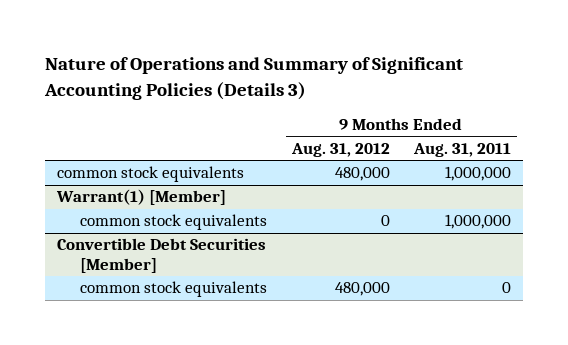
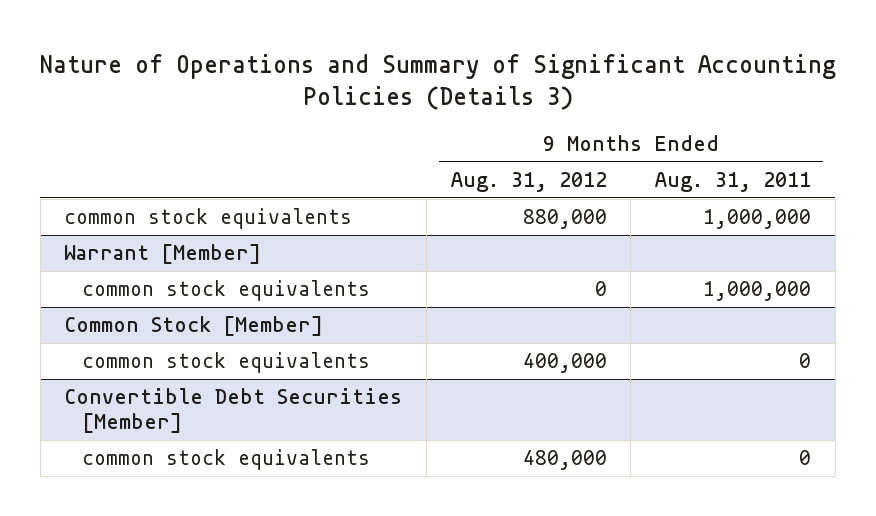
- common stock equivalents | 480,000 | 1,000,000
- Warrant(1) [Member]
+ common stock equivalents | 880,000 | 1,000,000
+ Warrant [Member]
+ Common Stock [Member]
+ common stock equivalents | 400,000 | 0

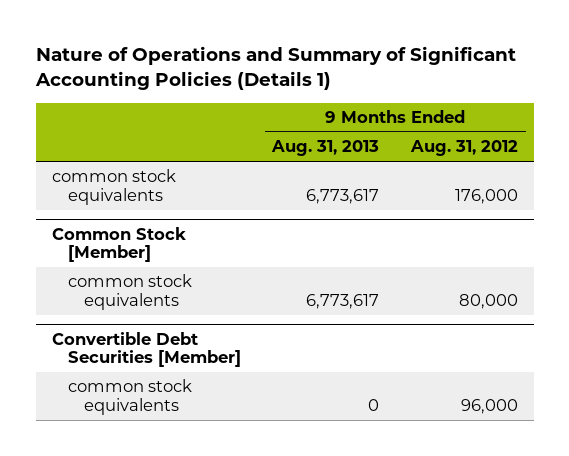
- Nature of Operations and Summary of Significant Accounting Policies (Details 3)
+ Nature of Operations and Summary of Significant Accounting Policies (Details 1)
- | 9 Months Ended Aug. 31, 2012 | 9 Months Ended Aug. 31, 2011
+ | 9 Months Ended Aug. 31, 2013 | 9 Months Ended Aug. 31, 2012
- common stock equivalents | 880,000 | 1,000,000
- Warrant [Member]
- common stock equivalents | 0 | 1,000,000
+ common stock equivalents | 6,773,617 | 176,000
@ Common Stock [Member]
- common stock equivalents | 400,000 | 0
+ common stock equivalents | 6,773,617 | 80,000
@ Convertible Debt Securities [Member]
- common stock equivalents | 480,000 | 0
+ common stock equivalents | 0 | 96,000

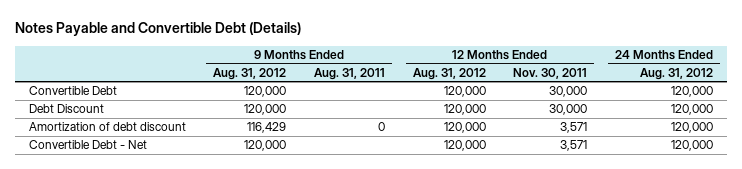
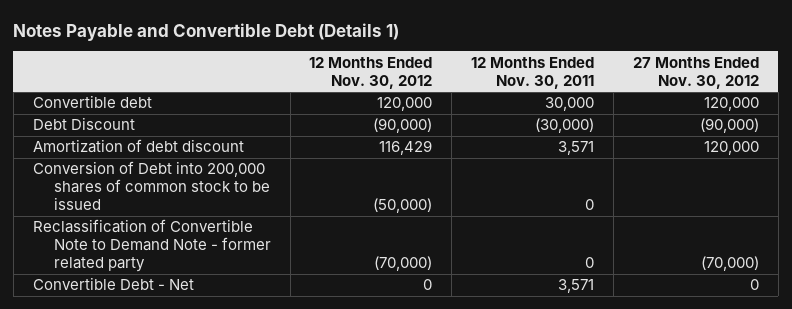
- Notes Payable and Convertible Debt (Details)
+ Notes Payable and Convertible Debt (Details 1)
- | 9 Months Ended Aug. 31, 2012 | 9 Months Ended Aug. 31, 2011 | 12 Months Ended Aug. 31, 2012 | 12 Months Ended Nov. 30, 2011 | 24 Months Ended Aug. 31, 2012
+ | 12 Months Ended Nov. 30, 2012 | 12 Months Ended Nov. 30, 2011 | 27 Months Ended Nov. 30, 2012
- Convertible Debt | 120,000 | | 120,000 | 30,000 | 120,000
- Debt Discount | 120,000 | | 120,000 | 30,000 | 120,000
+ Convertible debt | 120,000 | 30,000 | 120,000
+ Debt Discount | (90,000) | (30,000) | (90,000)
+ Conversion of Debt into 200,000 shares of common stock to be issued | (50,000) | 0 |
+ Reclassification of Convertible Note to Demand Note - former related party | (70,000) | 0 | (70,000)

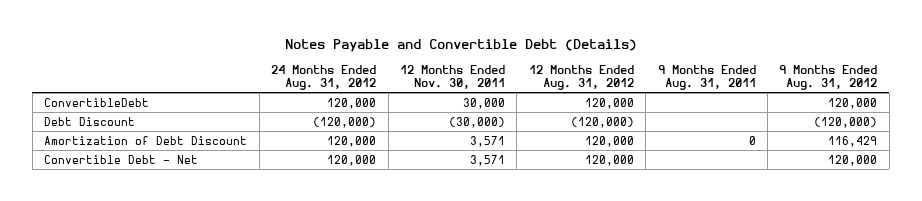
- Notes Payable and Convertible Debt (Details 1)
+ Notes Payable and Convertible Debt (Details)
- | 12 Months Ended Nov. 30, 2012 | 12 Months Ended Nov. 30, 2011 | 27 Months Ended Nov. 30, 2012
+ | 24 Months Ended Aug. 31, 2012 | 12 Months Ended Nov. 30, 2011 | 12 Months Ended Aug. 31, 2012 | 9 Months Ended Aug. 31, 2011 | 9 Months Ended Aug. 31, 2012
- Convertible debt | 120,000 | 30,000 | 120,000
+ ConvertibleDebt | 120,000 | 30,000 | 120,000 | | 120,000
- Amortization of debt discount | 116,429 | 3,571 | 120,000
- Conversion of Debt into 200,000 shares of common stock to be issued | (50,000) | 0 |
- Reclassification of Convertible Note to Demand Note - former related party | (70,000) | 0 | (70,000)
+ Amortization of Debt Discount | 120,000 | 3,571 | 120,000 | 0 | 116,429

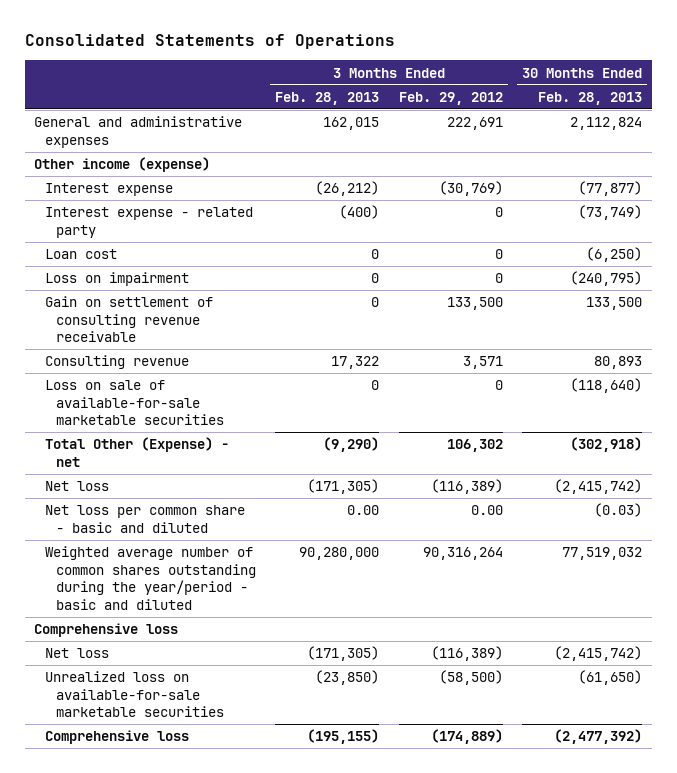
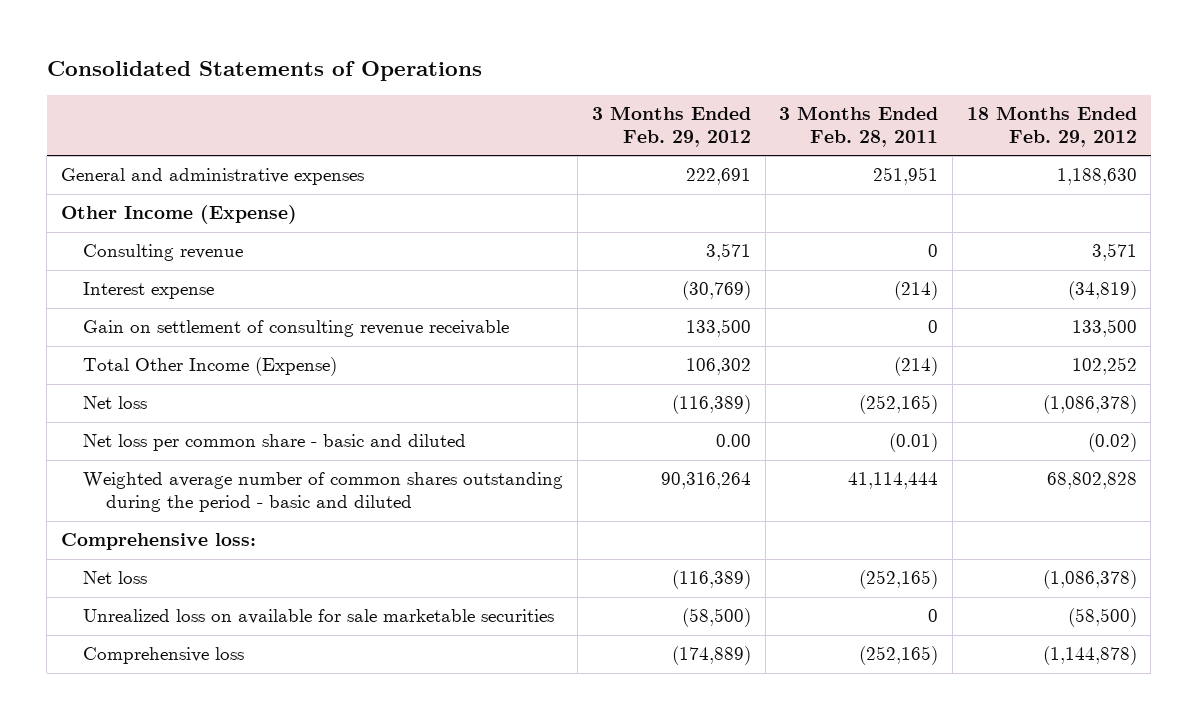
- | 3 Months Ended Feb. 28, 2013 | 3 Months Ended Feb. 29, 2012 | 30 Months Ended Feb. 28, 2013
+ | 3 Months Ended Feb. 29, 2012 | 3 Months Ended Feb. 28, 2011 | 18 Months Ended Feb. 29, 2012
- Other income (expense)
+ Other Income (Expense)
moved up: Consulting revenue | 3,571 | 0 | 3,571
- Interest expense - related party | (400) | 0 | (73,749)
- Loan cost | 0 | 0 | (6,250)
- Loss on impairment | 0 | 0 | (240,795)
- Loss on sale of available-for-sale marketable securities | 0 | 0 | (118,640)
- Total Other (Expense) - net | (9,290) | 106,302 | (302,918)
+ Total Other Income (Expense) | 106,302 | (214) | 102,252
- Weighted average number of common shares outstanding during the year/period - basic and diluted | 90,280,000 | 90,316,264 | 77,519,032
- Comprehensive loss
+ Weighted average number of common shares outstanding during the period - basic and diluted | 90,316,264 | 41,114,444 | 68,802,828
+ Comprehensive loss:
- Unrealized loss on available-for-sale marketable securities | (23,850) | (58,500) | (61,650)
+ Unrealized loss on available for sale marketable securities | (58,500) | 0 | (58,500)

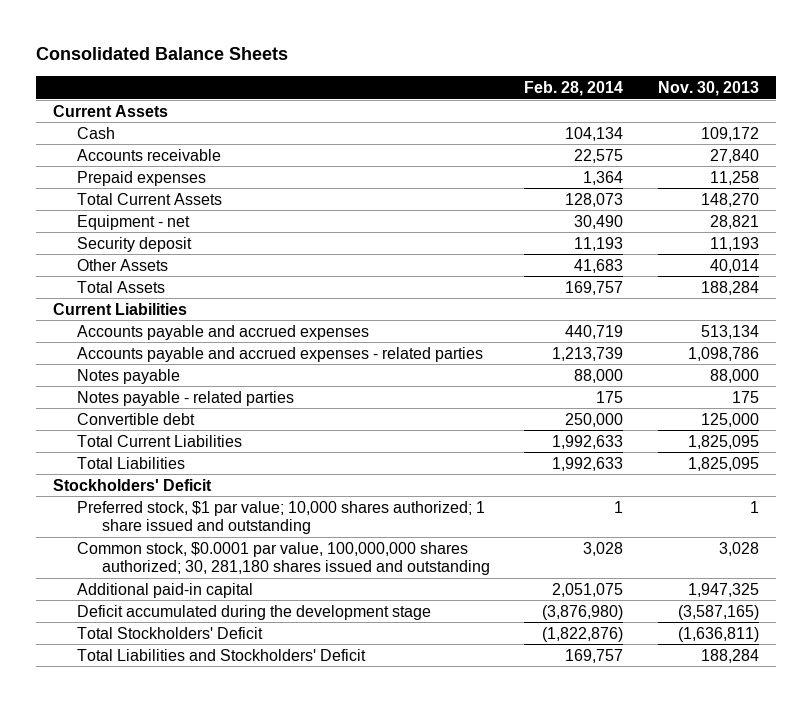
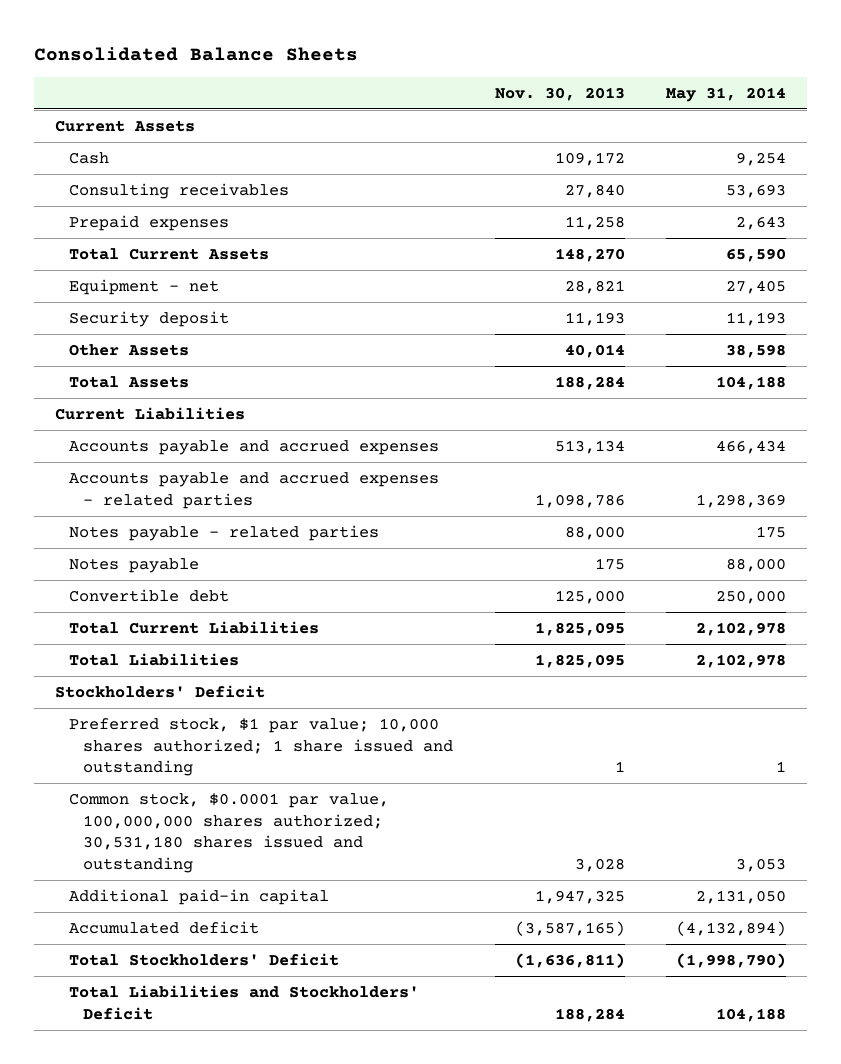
- | Feb. 28, 2014 | Nov. 30, 2013
+ | Nov. 30, 2013 | May 31, 2014
- Accounts receivable | 22,575 | 27,840
+ Consulting receivables | 27,840 | 53,693
- Notes payable | 88,000 | 88,000
- Notes payable - related parties | 175 | 175
+ Notes payable - related parties | 88,000 | 175
+ Notes payable | 175 | 88,000
- Common stock, $0.0001 par value, 100,000,000 shares authorized; 30, 281,180 shares issued and outstanding | 3,028 | 3,028
+ Common stock, $0.0001 par value, 100,000,000 shares authorized; 30,531,180 shares issued and outstanding | 3,028 | 3,053
- Deficit accumulated during the development stage | (3,876,980) | (3,587,165)
+ Accumulated deficit | (3,587,165) | (4,132,894)

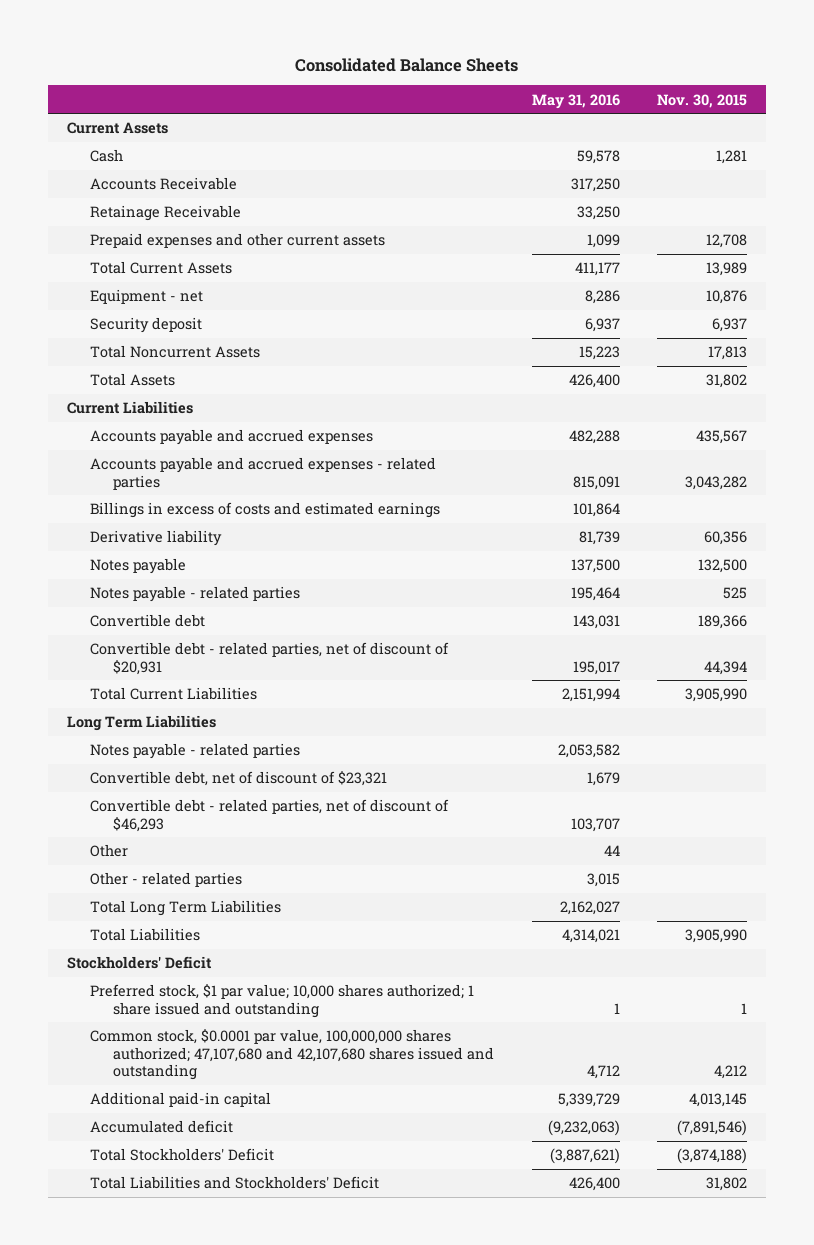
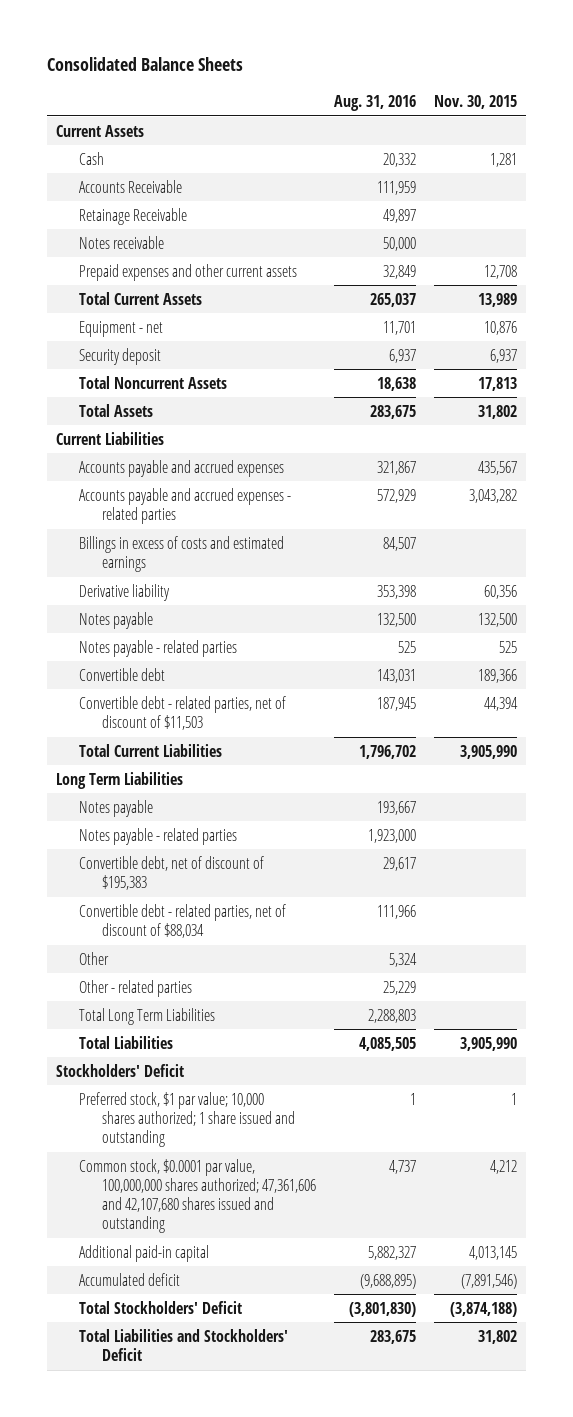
- | May 31, 2016 | Nov. 30, 2015
+ | Aug. 31, 2016 | Nov. 30, 2015
+ Notes receivable | 50,000 |
- Convertible debt - related parties, net of discount of $20,931 | 195,017 | 44,394
+ Convertible debt - related parties, net of discount of $11,503 | 187,945 | 44,394
+ Notes payable | 193,667 |
- Convertible debt, net of discount of $23,321 | 1,679 |
- Convertible debt - related parties, net of discount of $46,293 | 103,707 |
+ Convertible debt, net of discount of $195,383 | 29,617 |
+ Convertible debt - related parties, net of discount of $88,034 | 111,966 |
- Common stock, $0.0001 par value, 100,000,000 shares authorized; 47,107,680 and 42,107,680 shares issued and outstanding | 4,712 | 4,212
+ Common stock, $0.0001 par value, 100,000,000 shares authorized; 47,361,606 and 42,107,680 shares issued and outstanding | 4,737 | 4,212

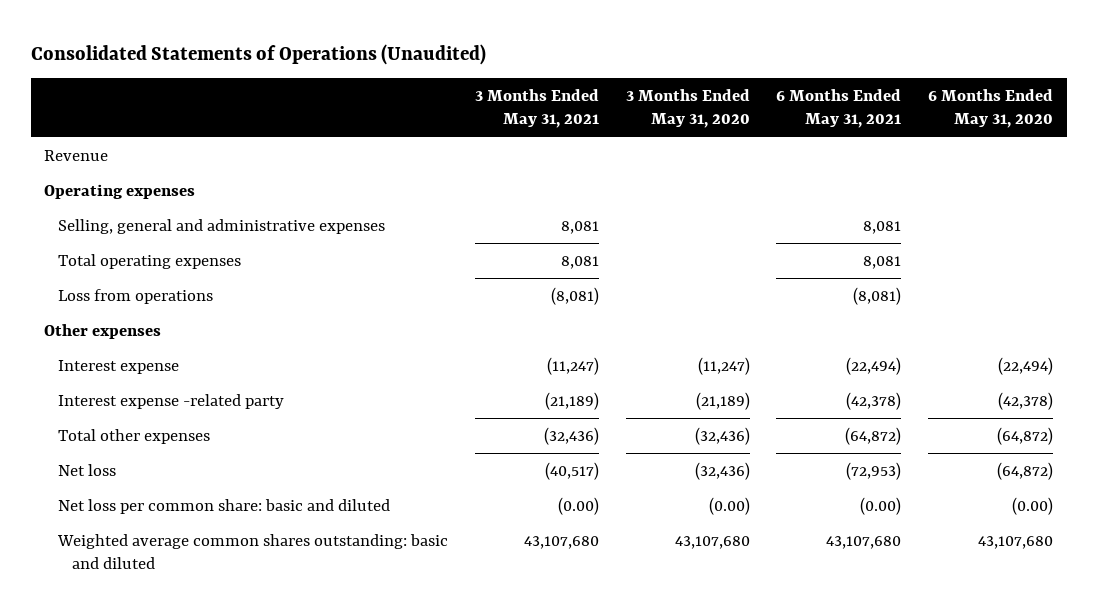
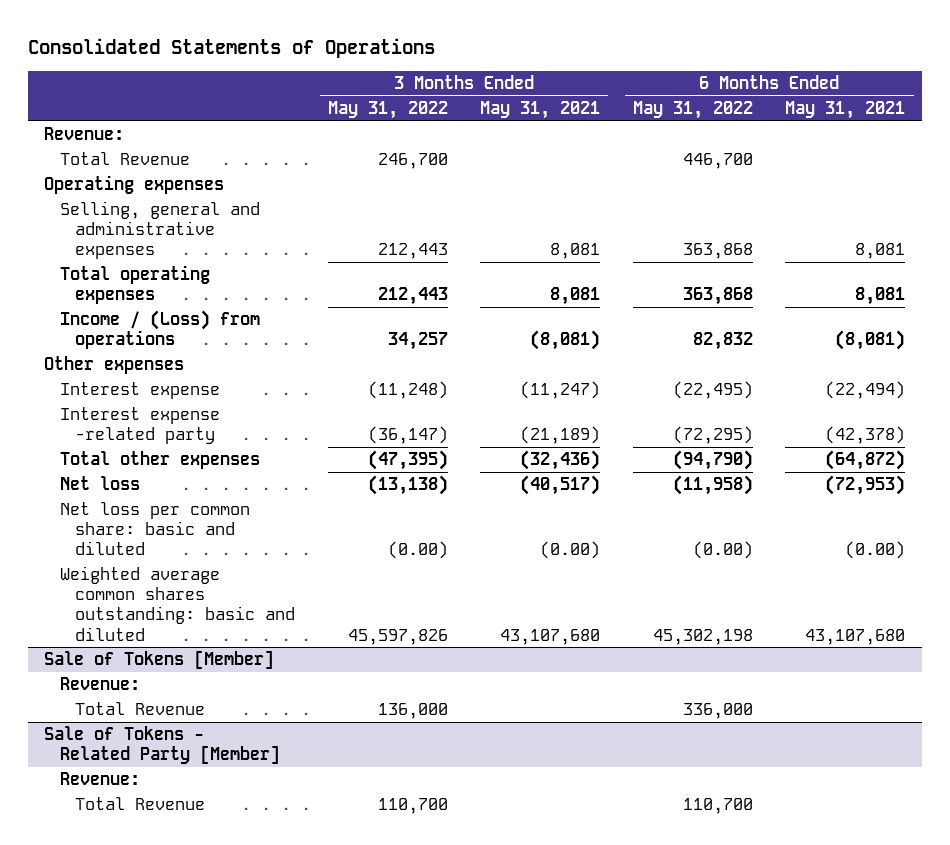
- Consolidated Statements of Operations (Unaudited)
+ Consolidated Statements of Operations
- | 3 Months Ended May 31, 2021 | 3 Months Ended May 31, 2020 | 6 Months Ended May 31, 2021 | 6 Months Ended May 31, 2020
+ | 3 Months Ended May 31, 2022 | 3 Months Ended May 31, 2021 | 6 Months Ended May 31, 2022 | 6 Months Ended May 31, 2021
- Revenue
+ Revenue:
+ Total Revenue | 246,700 | | 446,700 |
- Loss from operations | (8,081) | | (8,081) |
+ Income / (Loss) from operations | 34,257 | (8,081) | 82,832 | (8,081)
+ Sale of Tokens [Member]
+ Revenue:
+ Total Revenue | 136,000 | | 336,000 |
+ Sale of Tokens - Related Party [Member]
+ Revenue:
+ Total Revenue | 110,700 | | 110,700 |

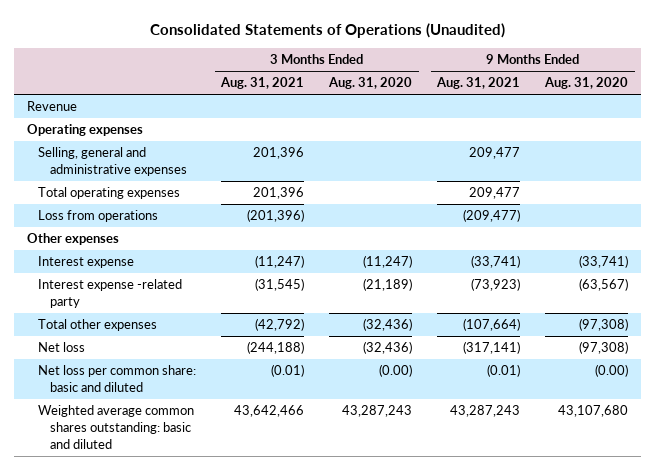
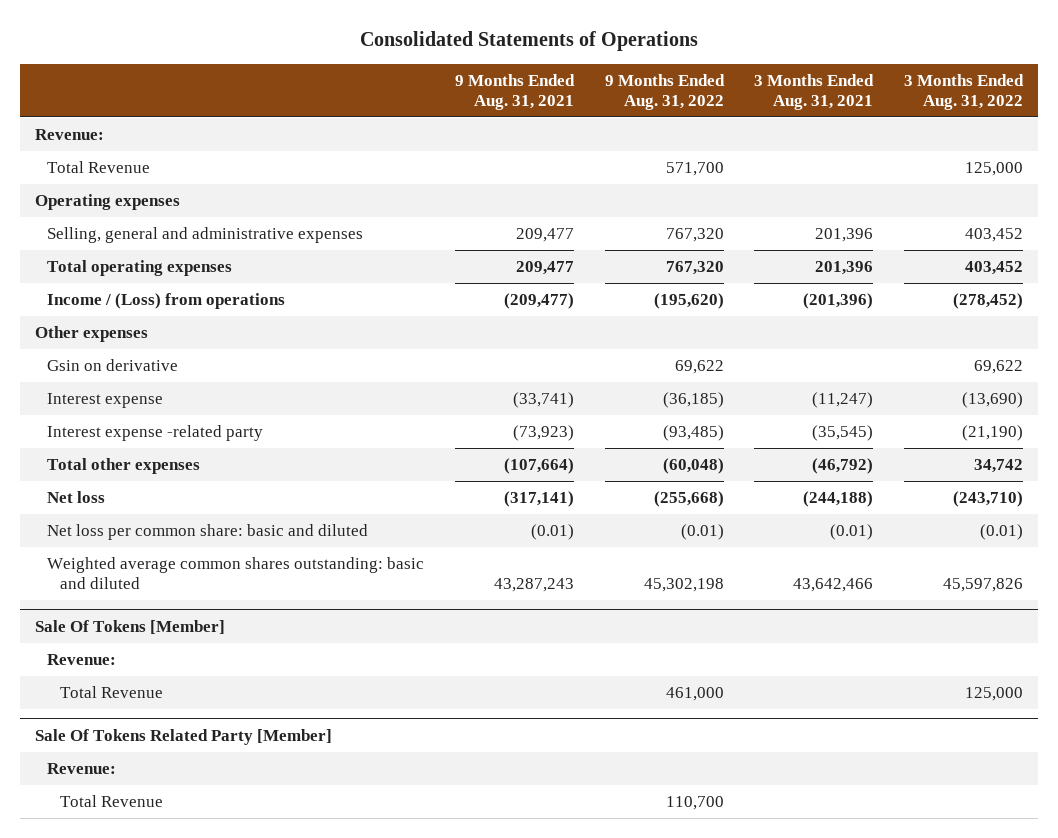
- Consolidated Statements of Operations (Unaudited)
+ Consolidated Statements of Operations
- | 3 Months Ended Aug. 31, 2021 | 3 Months Ended Aug. 31, 2020 | 9 Months Ended Aug. 31, 2021 | 9 Months Ended Aug. 31, 2020
+ | 9 Months Ended Aug. 31, 2021 | 9 Months Ended Aug. 31, 2022 | 3 Months Ended Aug. 31, 2021 | 3 Months Ended Aug. 31, 2022
- Revenue
+ Revenue:
+ Total Revenue | | 571,700 | | 125,000
- Loss from operations | (201,396) | | (209,477) |
+ Income / (Loss) from operations | (209,477) | (195,620) | (201,396) | (278,452)
+ Gsin on derivative | | 69,622 | | 69,622
- Interest expense -related party | (31,545) | (21,189) | (73,923) | (63,567)
- Total other expenses | (42,792) | (32,436) | (107,664) | (97,308)
+ Interest expense -related party | (73,923) | (93,485) | (35,545) | (21,190)
+ Total other expenses | (107,664) | (60,048) | (46,792) | 34,742
+ Sale Of Tokens [Member]
+ Revenue:
+ Total Revenue | | 461,000 | | 125,000
+ Sale Of Tokens Related Party [Member]
+ Revenue:
+ Total Revenue | | 110,700 | |

